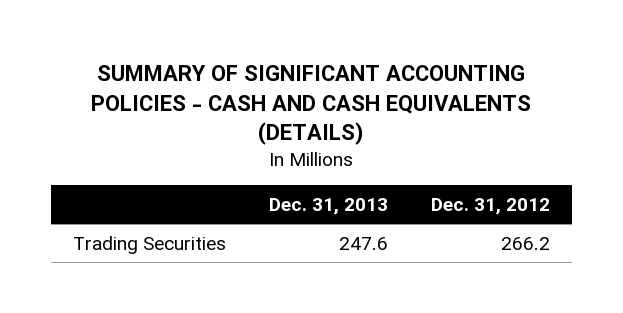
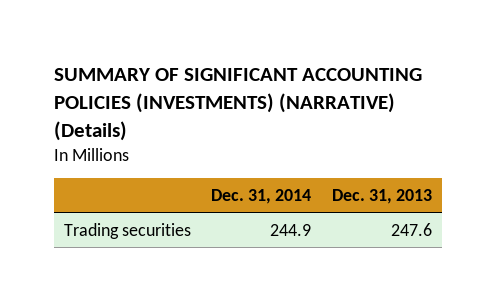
- SUMMARY OF SIGNIFICANT ACCOUNTING POLICIES - CASH AND CASH EQUIVALENTS (DETAILS)
+ SUMMARY OF SIGNIFICANT ACCOUNTING POLICIES (INVESTMENTS) (NARRATIVE) (Details)
- | Dec. 31, 2013 | Dec. 31, 2012
+ | Dec. 31, 2014 | Dec. 31, 2013
- Trading Securities | 247.6 | 266.2
+ Trading securities | 244.9 | 247.6

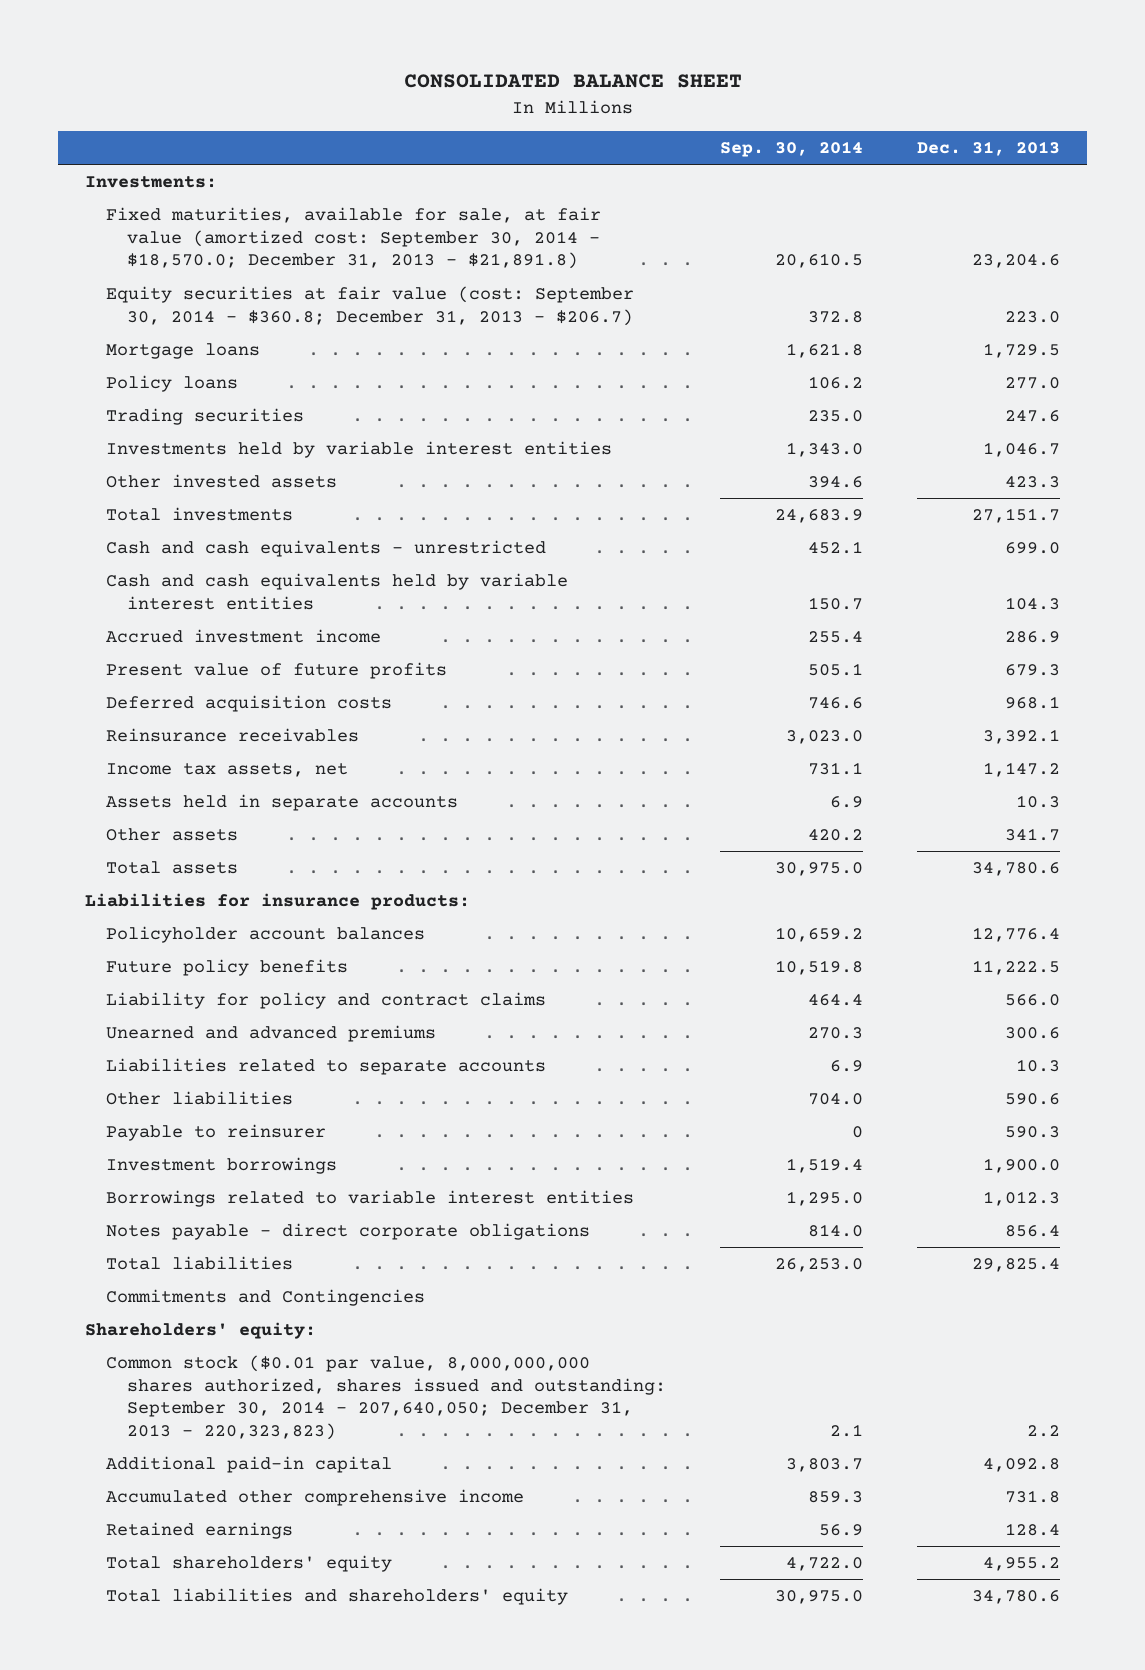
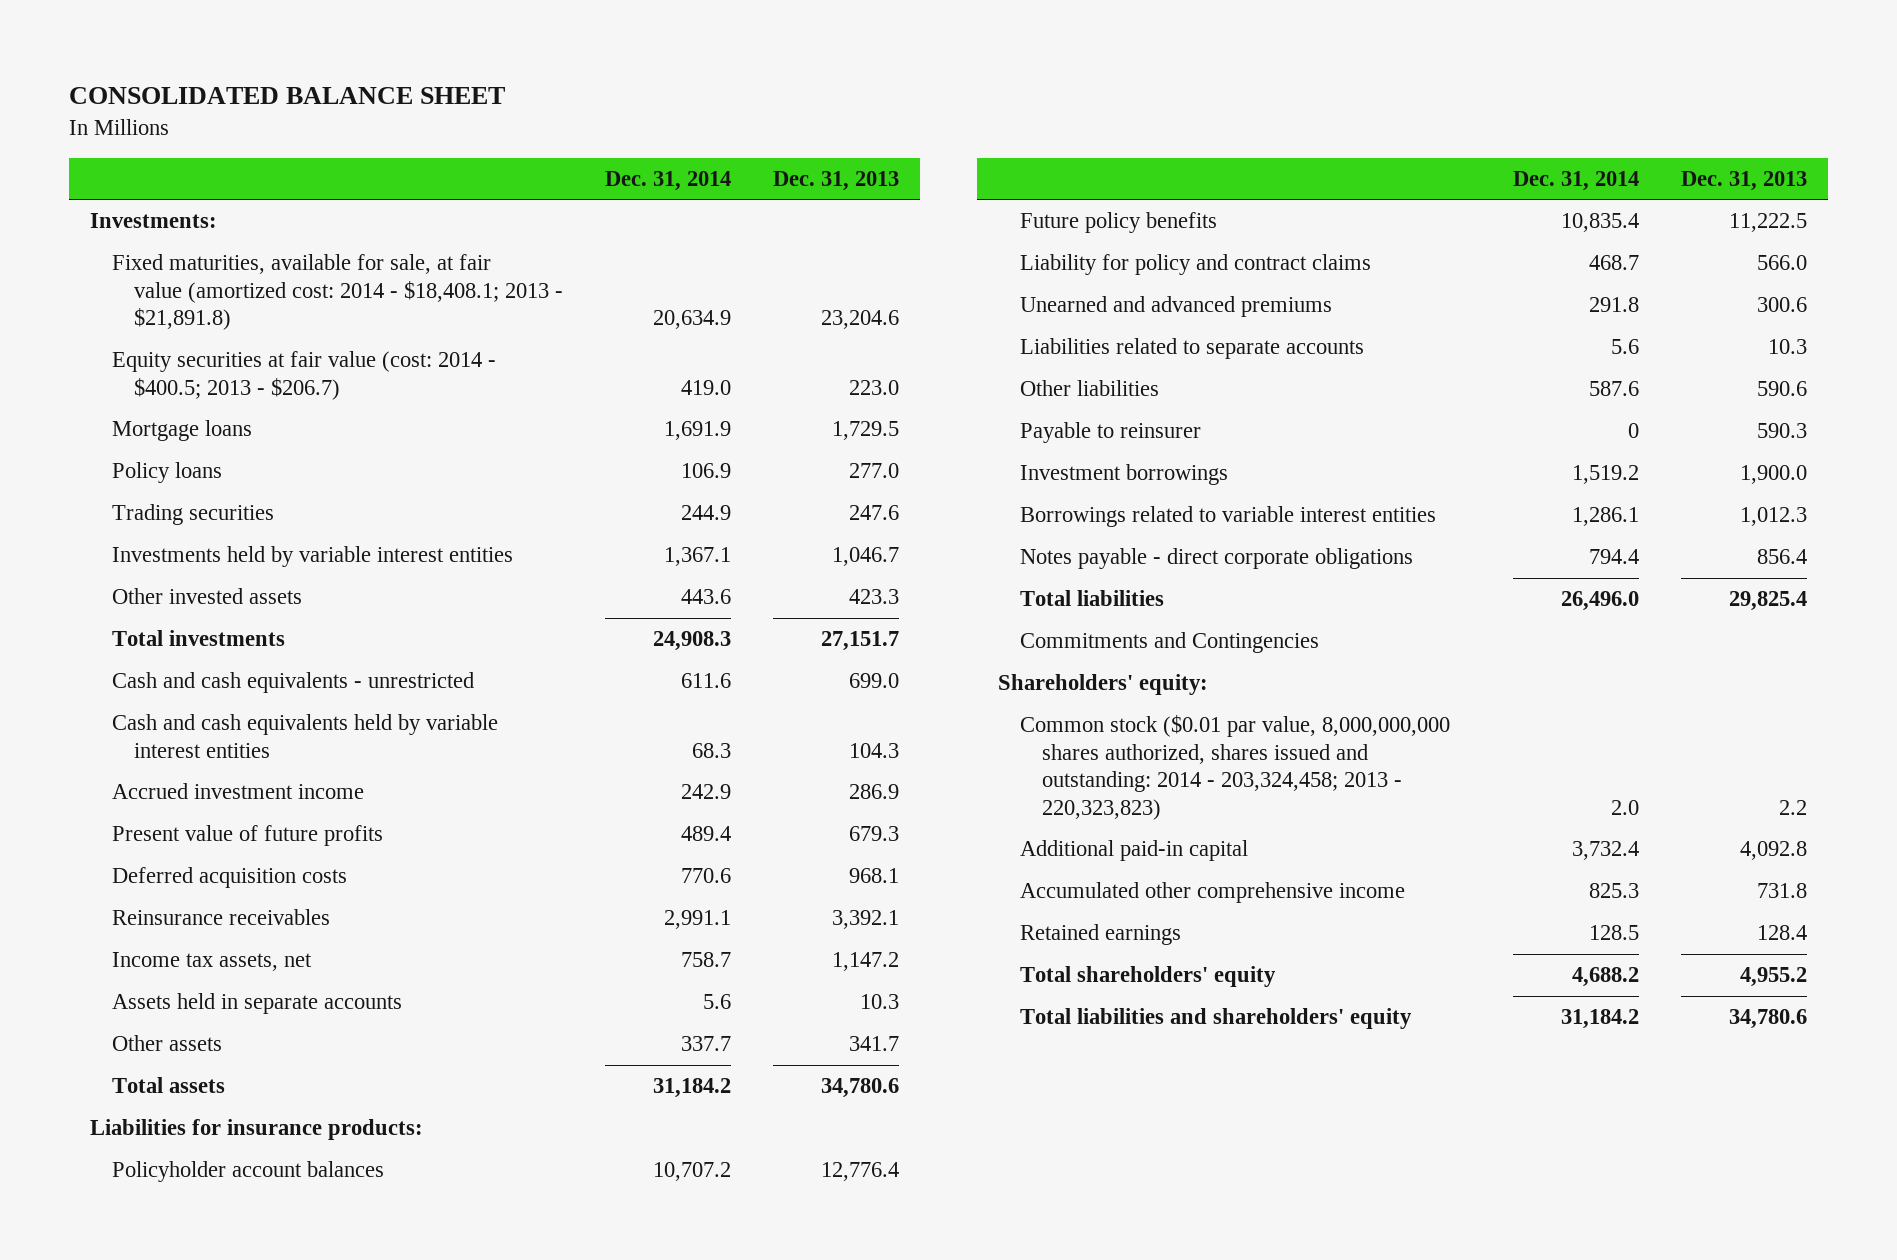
- | Sep. 30, 2014 | Dec. 31, 2013
+ | Dec. 31, 2014 | Dec. 31, 2013
- Fixed maturities, available for sale, at fair value (amortized cost: September 30, 2014 - $18,570.0; December 31, 2013 - $21,891.8) | 20,610.5 | 23,204.6
- Equity securities at fair value (cost: September 30, 2014 - $360.8; December 31, 2013 - $206.7) | 372.8 | 223.0
+ Fixed maturities, available for sale, at fair value (amortized cost: 2014 - $18,408.1; 2013 - $21,891.8) | 20,634.9 | 23,204.6
+ Equity securities at fair value (cost: 2014 - $400.5; 2013 - $206.7) | 419.0 | 223.0
- Common stock ($0.01 par value, 8,000,000,000 shares authorized, shares issued and outstanding: September 30, 2014 - 207,640,050; December 31, 2013 - 220,323,823) | 2.1 | 2.2
+ Common stock ($0.01 par value, 8,000,000,000 shares authorized, shares issued and outstanding: 2014 - 203,324,458; 2013 - 220,323,823) | 2.0 | 2.2

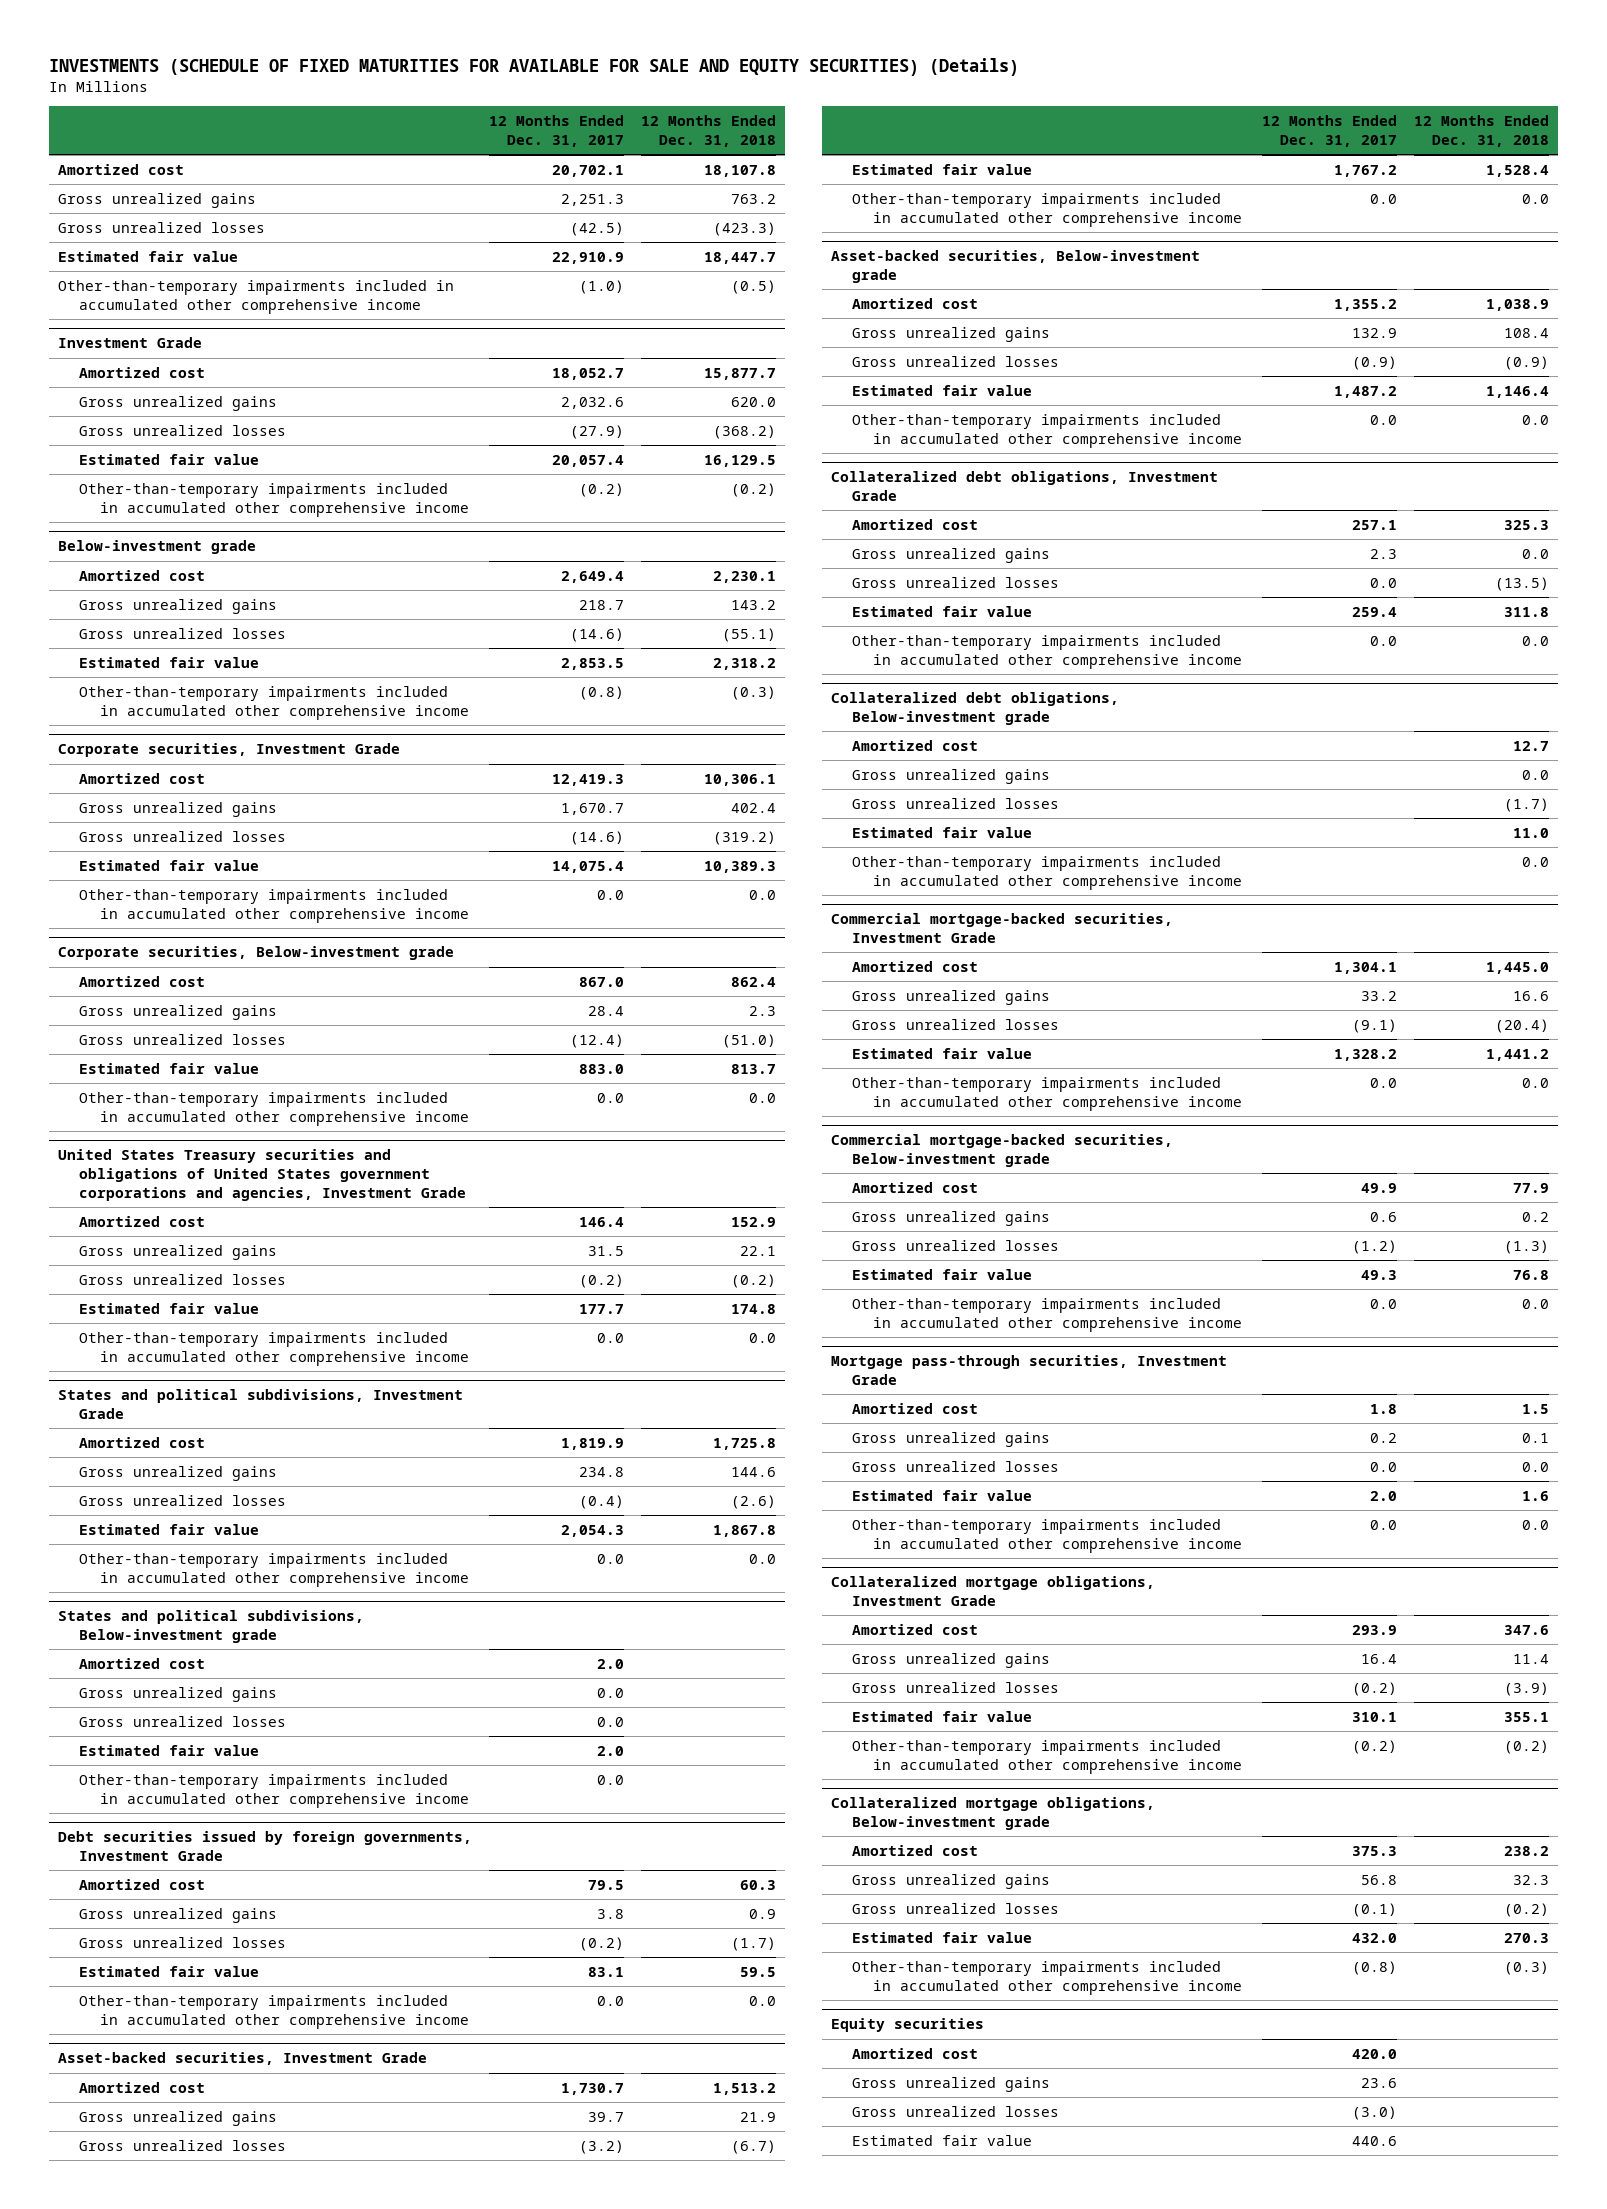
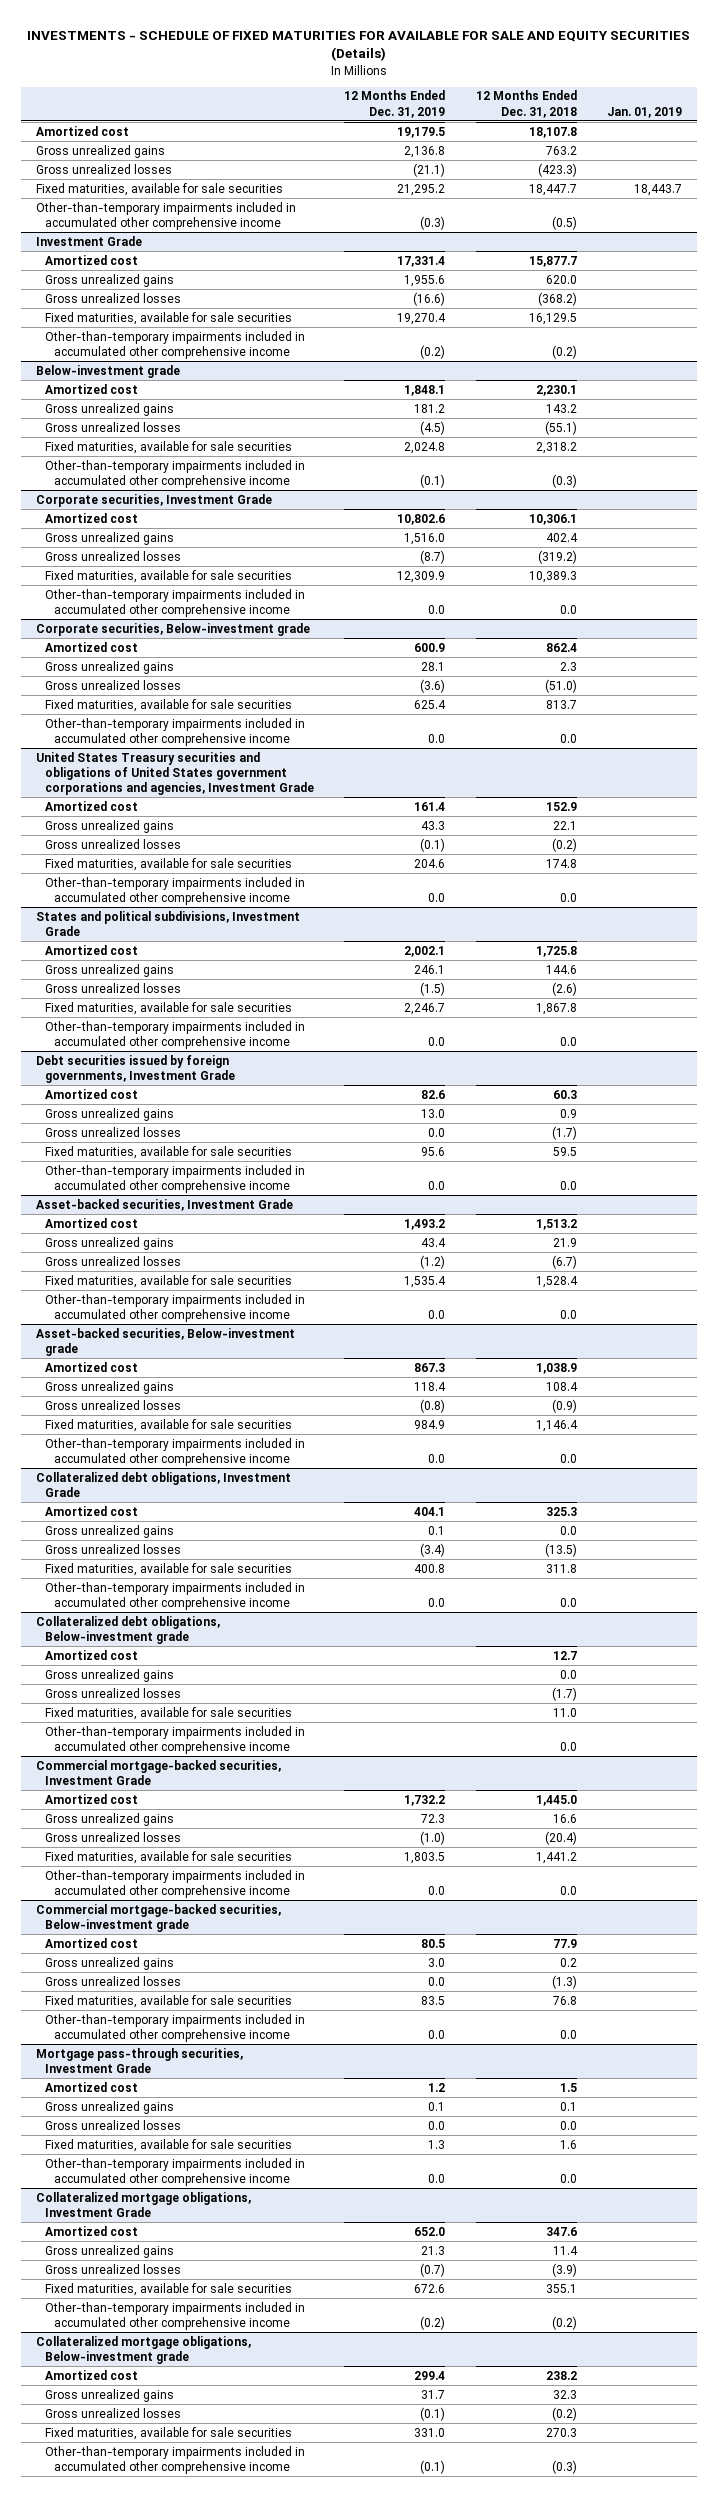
- INVESTMENTS (SCHEDULE OF FIXED MATURITIES FOR AVAILABLE FOR SALE AND EQUITY SECURITIES) (Details)
+ INVESTMENTS - SCHEDULE OF FIXED MATURITIES FOR AVAILABLE FOR SALE AND EQUITY SECURITIES (Details)
- | 12 Months Ended Dec. 31, 2017 | 12 Months Ended Dec. 31, 2018
+ | 12 Months Ended Dec. 31, 2019 | 12 Months Ended Dec. 31, 2018 | Jan. 01, 2019
- Estimated fair value | 22,910.9 | 18,447.7
+ Fixed maturities, available for sale securities | 21,295.2 | 18,447.7 | 18,443.7
@ Investment Grade
- Estimated fair value | 20,057.4 | 16,129.5
+ Fixed maturities, available for sale securities | 19,270.4 | 16,129.5 |
@ Below-investment grade
- Estimated fair value | 2,853.5 | 2,318.2
+ Fixed maturities, available for sale securities | 2,024.8 | 2,318.2 |
@ Corporate securities, Investment Grade
- Estimated fair value | 14,075.4 | 10,389.3
+ Fixed maturities, available for sale securities | 12,309.9 | 10,389.3 |
@ Corporate securities, Below-investment grade
- Estimated fair value | 883.0 | 813.7
+ Fixed maturities, available for sale securities | 625.4 | 813.7 |
@ United States Treasury securities and obligations of United States government corporations and agencies, Investment Grade
- Estimated fair value | 177.7 | 174.8
+ Fixed maturities, available for sale securities | 204.6 | 174.8 |
@ States and political subdivisions, Investment Grade
- Estimated fair value | 2,054.3 | 1,867.8
+ Fixed maturities, available for sale securities | 2,246.7 | 1,867.8 |
- States and political subdivisions, Below-investment grade
- Amortized cost | 2.0 |
- Gross unrealized gains | 0.0 |
- Gross unrealized losses | 0.0 |
- Estimated fair value | 2.0 |
- Other-than-temporary impairments included in accumulated other comprehensive income | 0.0 |
@ Debt securities issued by foreign governments, Investment Grade
- Estimated fair value | 83.1 | 59.5
+ Fixed maturities, available for sale securities | 95.6 | 59.5 |
@ Asset-backed securities, Investment Grade
- Estimated fair value | 1,767.2 | 1,528.4
+ Fixed maturities, available for sale securities | 1,535.4 | 1,528.4 |
@ Asset-backed securities, Below-investment grade
- Estimated fair value | 1,487.2 | 1,146.4
+ Fixed maturities, available for sale securities | 984.9 | 1,146.4 |
@ Collateralized debt obligations, Investment Grade
- Estimated fair value | 259.4 | 311.8
+ Fixed maturities, available for sale securities | 400.8 | 311.8 |
@ Collateralized debt obligations, Below-investment grade
- Estimated fair value | | 11.0
+ Fixed maturities, available for sale securities | | 11.0 |
@ Commercial mortgage-backed securities, Investment Grade
- Estimated fair value | 1,328.2 | 1,441.2
+ Fixed maturities, available for sale securities | 1,803.5 | 1,441.2 |
@ Commercial mortgage-backed securities, Below-investment grade
- Estimated fair value | 49.3 | 76.8
+ Fixed maturities, available for sale securities | 83.5 | 76.8 |
@ Mortgage pass-through securities, Investment Grade
- Estimated fair value | 2.0 | 1.6
+ Fixed maturities, available for sale securities | 1.3 | 1.6 |
@ Collateralized mortgage obligations, Investment Grade
- Estimated fair value | 310.1 | 355.1
+ Fixed maturities, available for sale securities | 672.6 | 355.1 |
@ Collateralized mortgage obligations, Below-investment grade
- Estimated fair value | 432.0 | 270.3
+ Fixed maturities, available for sale securities | 331.0 | 270.3 |
- Equity securities
- Amortized cost | 420.0 |
- Gross unrealized gains | 23.6 |
- Gross unrealized losses | (3.0) |
- Estimated fair value | 440.6 |

